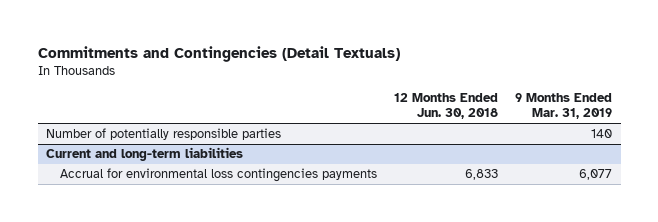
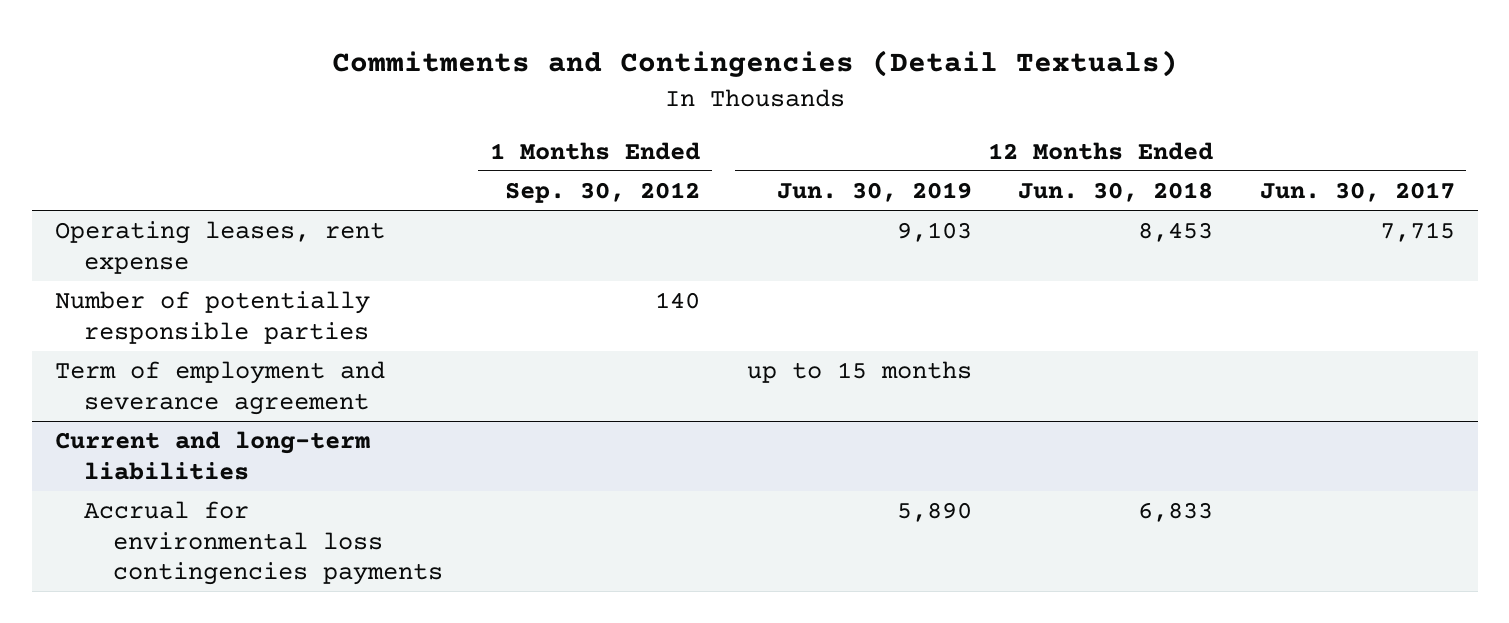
- | 12 Months Ended Jun. 30, 2018 | 9 Months Ended Mar. 31, 2019
+ | 1 Months Ended Sep. 30, 2012 | 12 Months Ended Jun. 30, 2019 | 12 Months Ended Jun. 30, 2018 | 12 Months Ended Jun. 30, 2017
+ Operating leases, rent expense | | 9,103 | 8,453 | 7,715
+ Term of employment and severance agreement | | up to 15 months | |

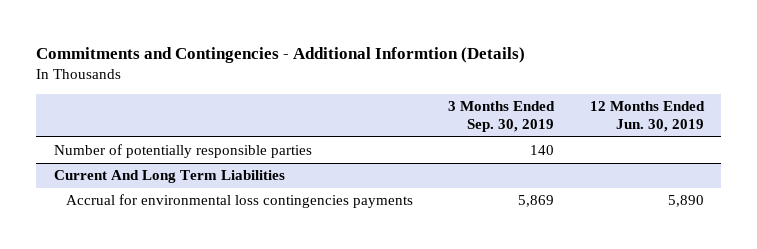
- Commitments and Contingencies (Detail Textuals)
+ Commitments and Contingencies - Additional Informtion (Details)
- | 1 Months Ended Sep. 30, 2012 | 12 Months Ended Jun. 30, 2019 | 12 Months Ended Jun. 30, 2018 | 12 Months Ended Jun. 30, 2017
+ | 3 Months Ended Sep. 30, 2019 | 12 Months Ended Jun. 30, 2019
- Operating leases, rent expense | | 9,103 | 8,453 | 7,715
- Term of employment and severance agreement | | up to 15 months | |
- Current and long-term liabilities
+ Current And Long Term Liabilities

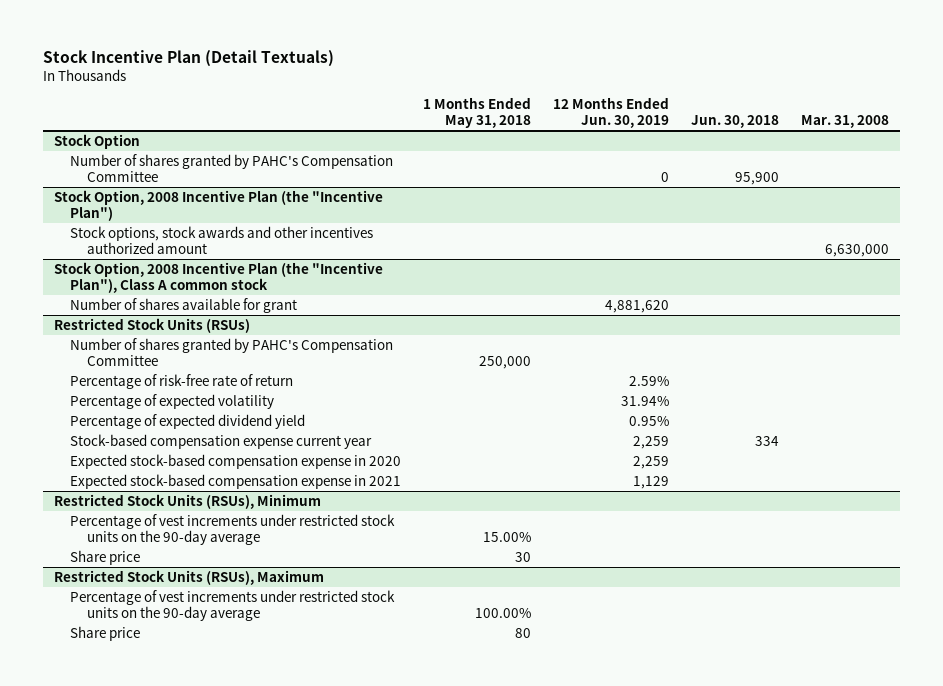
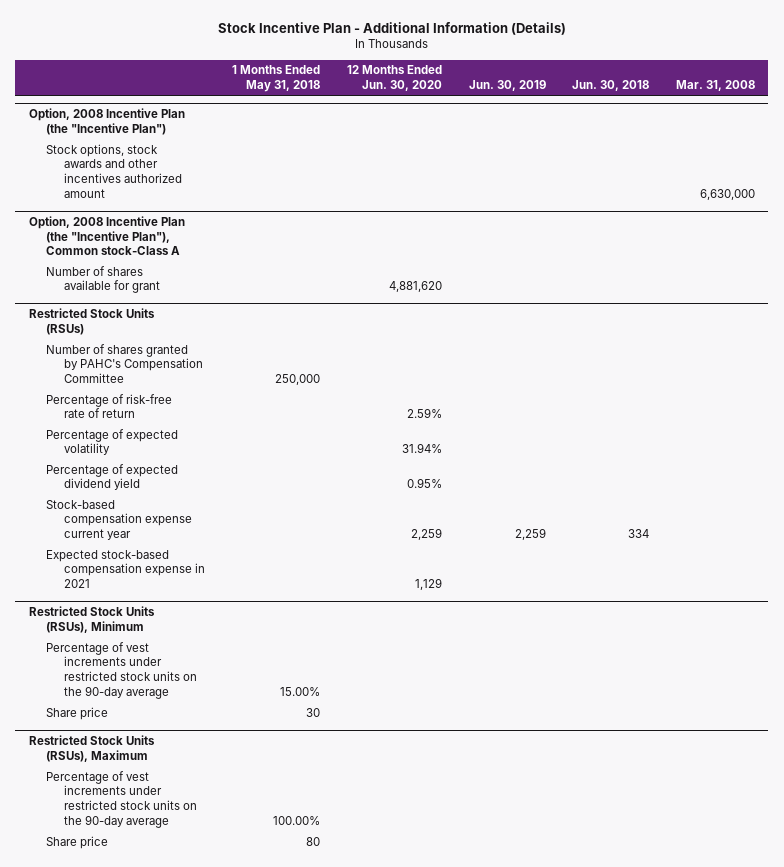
- Stock Incentive Plan (Detail Textuals)
+ Stock Incentive Plan - Additional Information (Details)
- | 1 Months Ended May 31, 2018 | 12 Months Ended Jun. 30, 2019 | Jun. 30, 2018 | Mar. 31, 2008
+ | 1 Months Ended May 31, 2018 | 12 Months Ended Jun. 30, 2020 | Jun. 30, 2019 | Jun. 30, 2018 | Mar. 31, 2008
- Stock Option
- Number of shares granted by PAHC's Compensation Committee | | 0 | 95,900 |
- Stock Option, 2008 Incentive Plan (the "Incentive Plan")
+ Option, 2008 Incentive Plan (the "Incentive Plan")
- Stock Option, 2008 Incentive Plan (the "Incentive Plan"), Class A common stock
+ Option, 2008 Incentive Plan (the "Incentive Plan"), Common stock-Class A
@ Restricted Stock Units (RSUs)
- Expected stock-based compensation expense in 2020 | | 2,259 | |

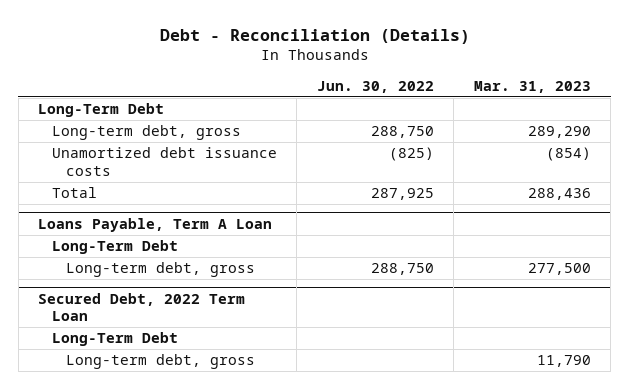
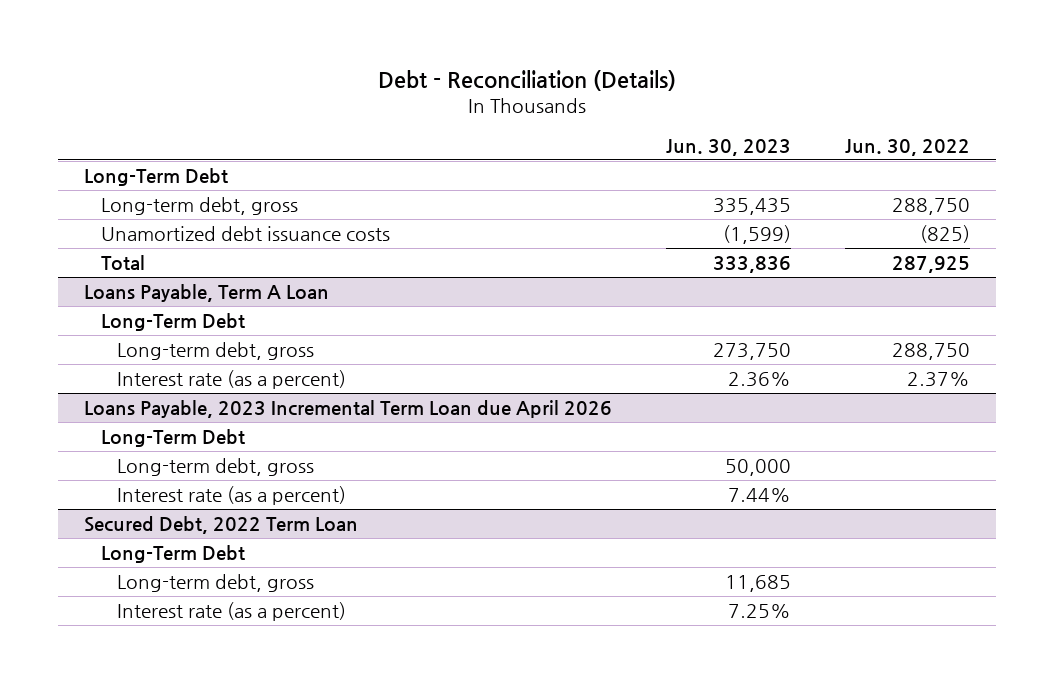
- | Jun. 30, 2022 | Mar. 31, 2023
+ | Jun. 30, 2023 | Jun. 30, 2022
@ Loans Payable, Term A Loan
+ Interest rate (as a percent) | 2.36% | 2.37%
+ Loans Payable, 2023 Incremental Term Loan due April 2026
+ Long-Term Debt
+ Long-term debt, gross | 50,000 |
+ Interest rate (as a percent) | 7.44% |
@ Secured Debt, 2022 Term Loan
+ Interest rate (as a percent) | 7.25% |

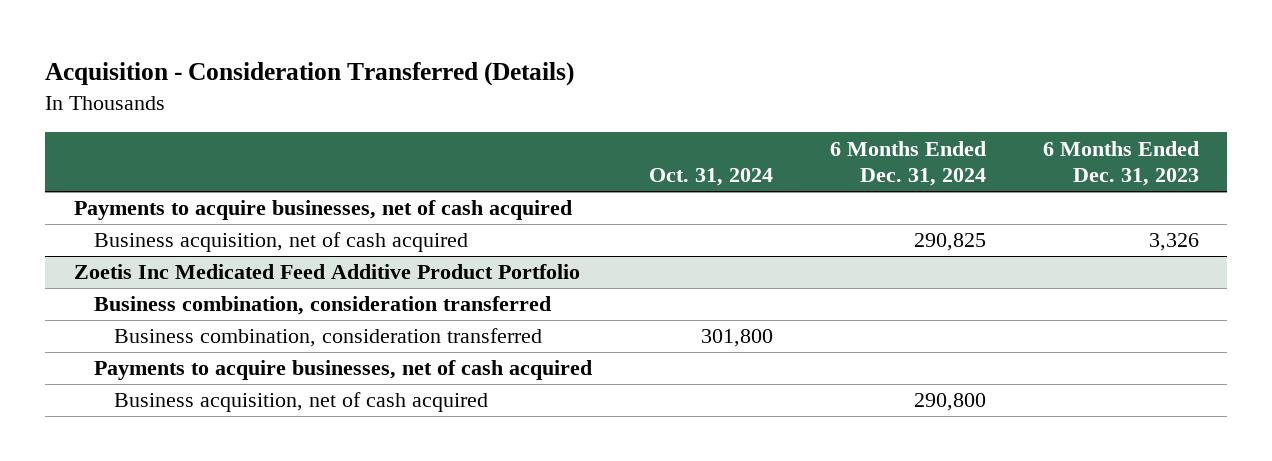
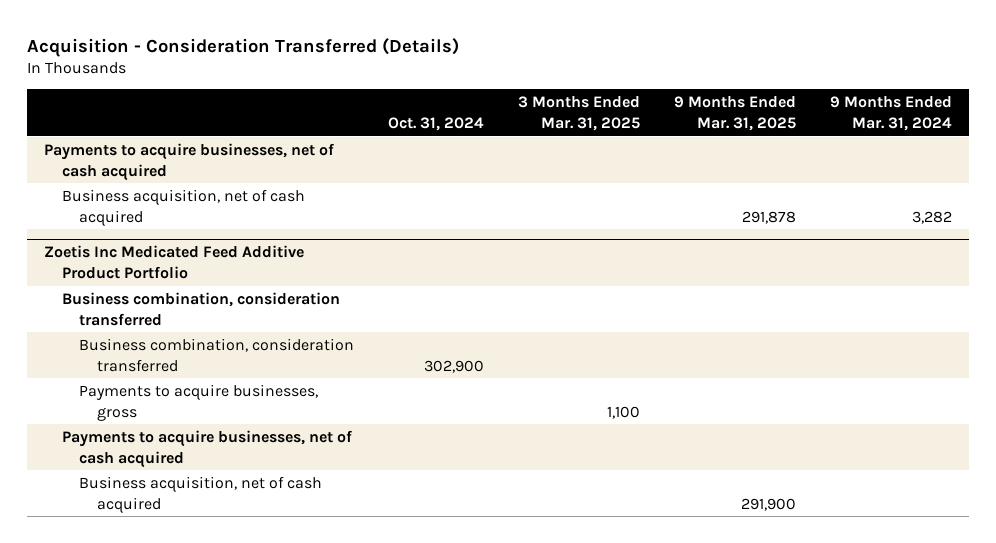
- | Oct. 31, 2024 | 6 Months Ended Dec. 31, 2024 | 6 Months Ended Dec. 31, 2023
+ | Oct. 31, 2024 | 3 Months Ended Mar. 31, 2025 | 9 Months Ended Mar. 31, 2025 | 9 Months Ended Mar. 31, 2024
@ Zoetis Inc Medicated Feed Additive Product Portfolio
- Business combination, consideration transferred | 301,800 | |
+ Business combination, consideration transferred | 302,900 | | |
+ Payments to acquire businesses, gross | | 1,100 | |

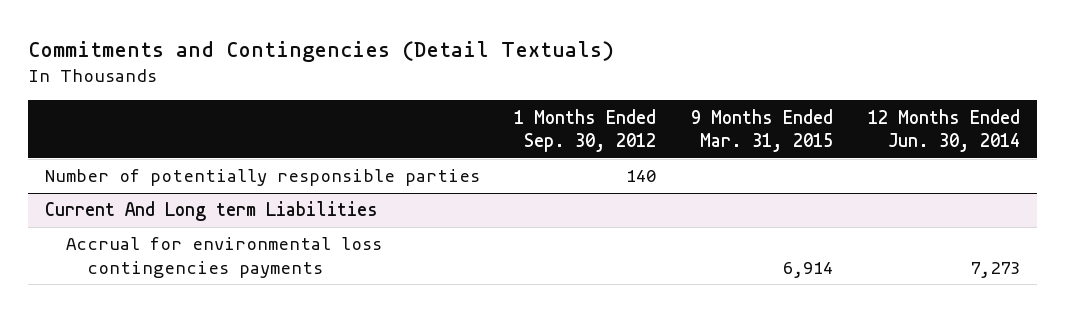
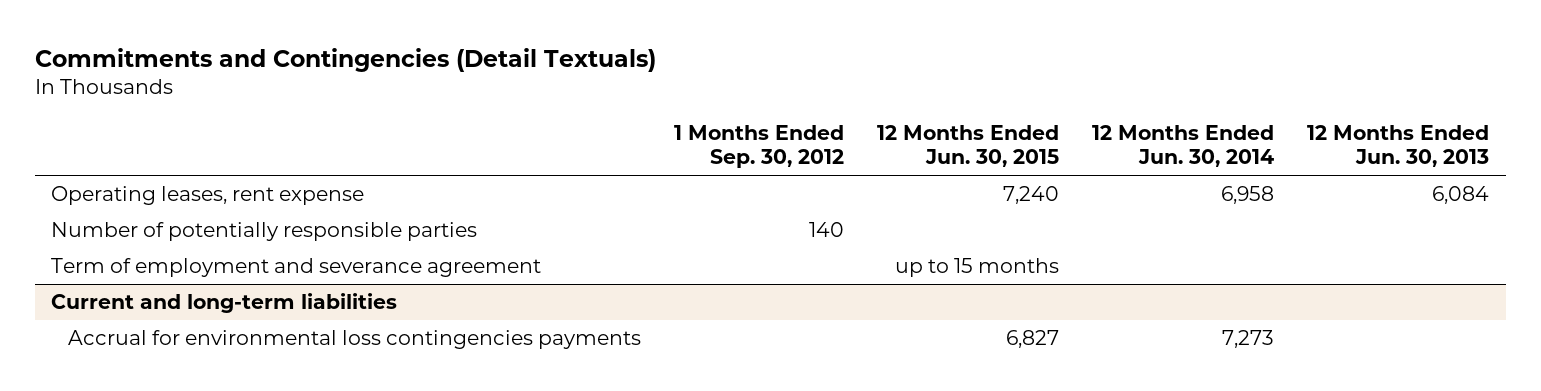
- | 1 Months Ended Sep. 30, 2012 | 9 Months Ended Mar. 31, 2015 | 12 Months Ended Jun. 30, 2014
+ | 1 Months Ended Sep. 30, 2012 | 12 Months Ended Jun. 30, 2015 | 12 Months Ended Jun. 30, 2014 | 12 Months Ended Jun. 30, 2013
+ Operating leases, rent expense | | 7,240 | 6,958 | 6,084
- Current And Long term Liabilities
+ Term of employment and severance agreement | | up to 15 months | |
+ Current and long-term liabilities

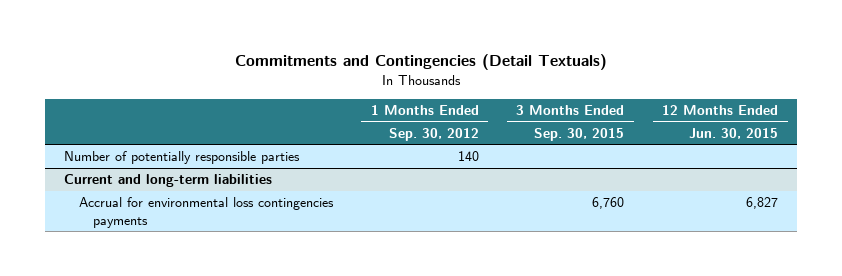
- | 1 Months Ended Sep. 30, 2012 | 12 Months Ended Jun. 30, 2015 | 12 Months Ended Jun. 30, 2014 | 12 Months Ended Jun. 30, 2013
+ | 1 Months Ended Sep. 30, 2012 | 3 Months Ended Sep. 30, 2015 | 12 Months Ended Jun. 30, 2015
- Operating leases, rent expense | | 7,240 | 6,958 | 6,084
- Term of employment and severance agreement | | up to 15 months | |

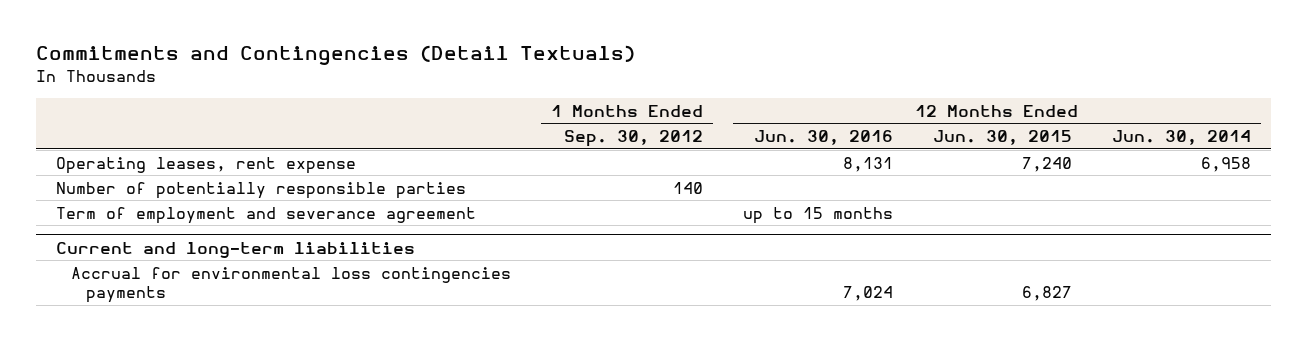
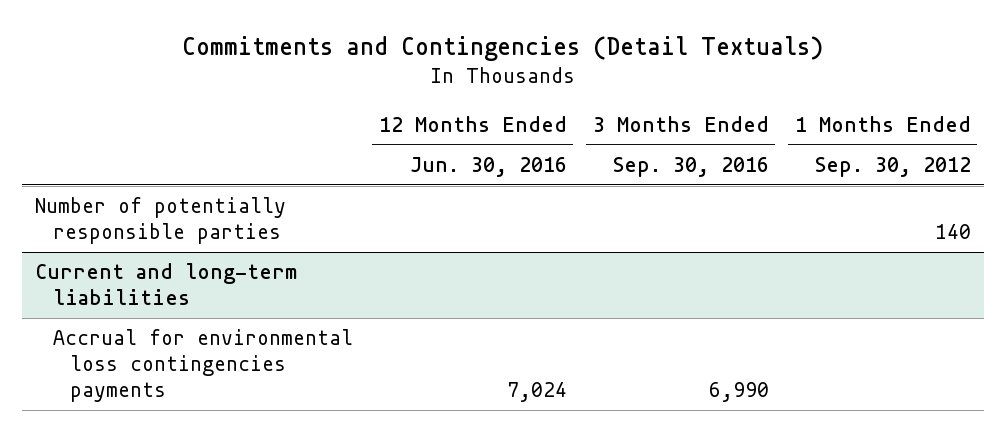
- | 1 Months Ended Sep. 30, 2012 | 12 Months Ended Jun. 30, 2016 | 12 Months Ended Jun. 30, 2015 | 12 Months Ended Jun. 30, 2014
+ | 12 Months Ended Jun. 30, 2016 | 3 Months Ended Sep. 30, 2016 | 1 Months Ended Sep. 30, 2012
- Operating leases, rent expense | | 8,131 | 7,240 | 6,958
- Term of employment and severance agreement | | up to 15 months | |

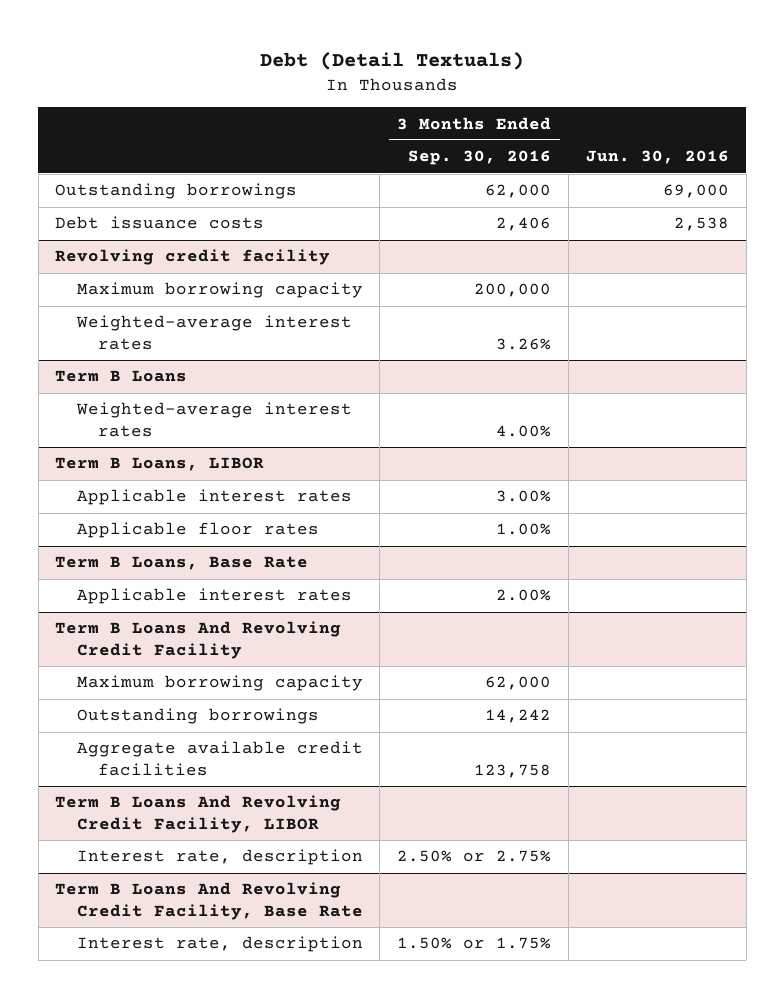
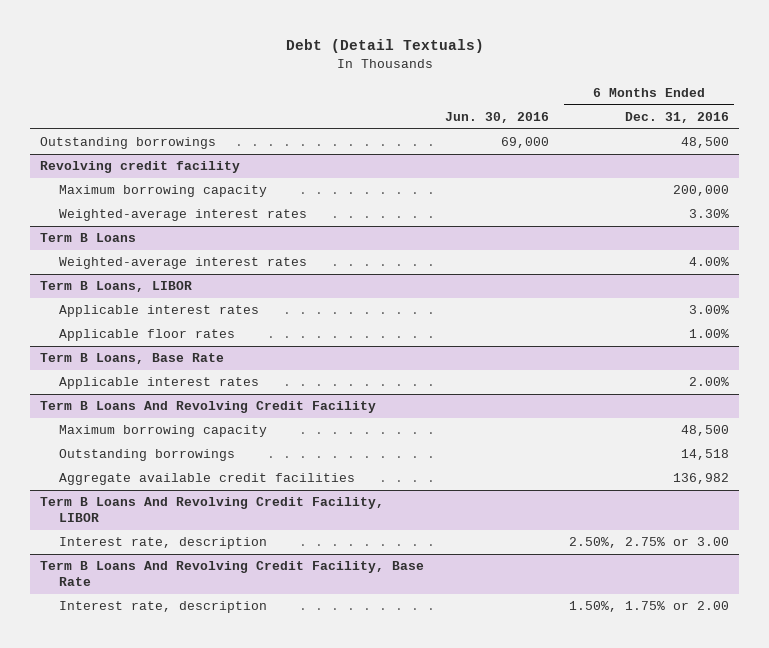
- | 3 Months Ended Sep. 30, 2016 | Jun. 30, 2016
+ | Jun. 30, 2016 | 6 Months Ended Dec. 31, 2016
- Debt issuance costs | 2,406 | 2,538

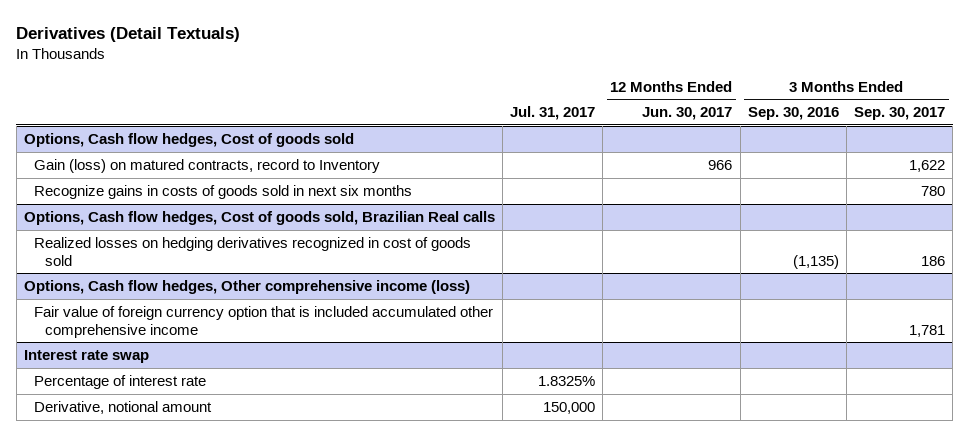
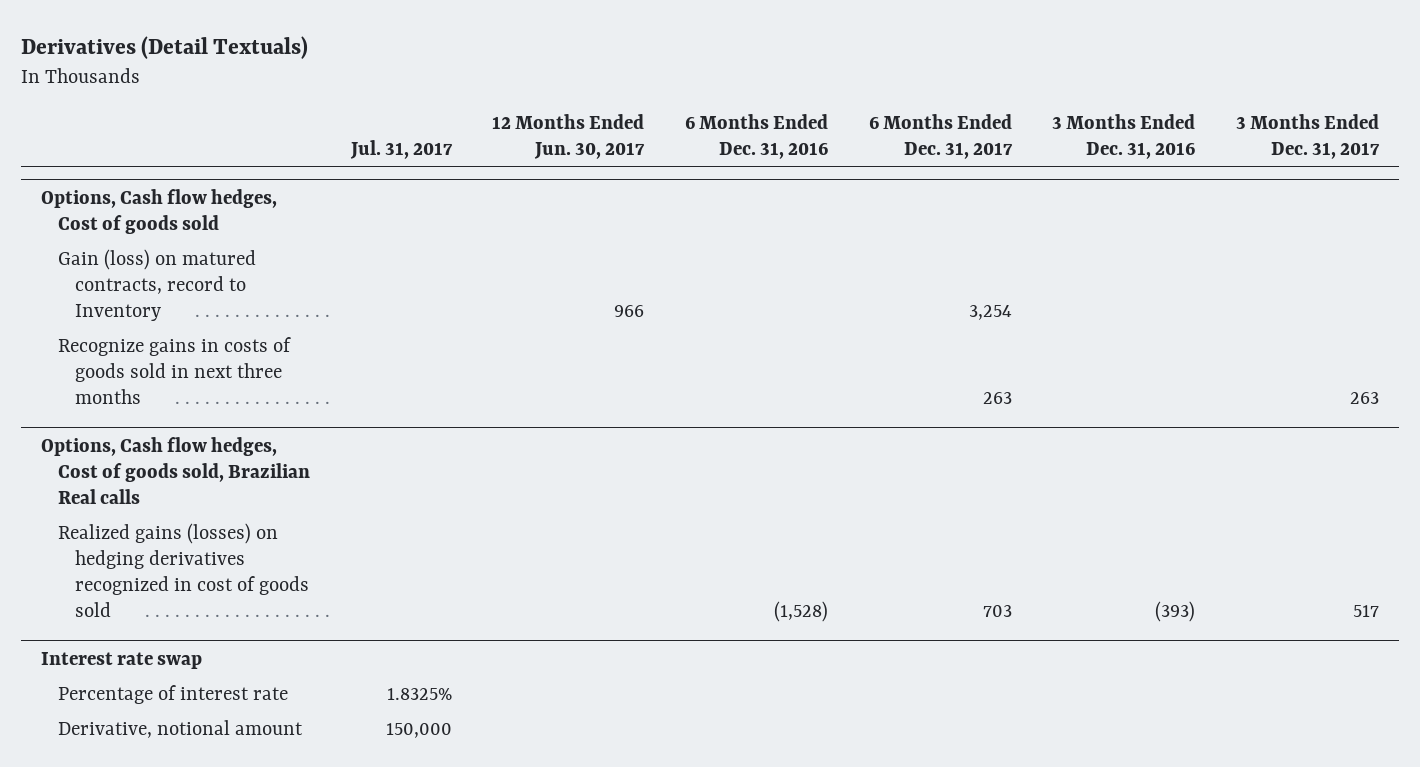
- | Jul. 31, 2017 | 12 Months Ended Jun. 30, 2017 | 3 Months Ended Sep. 30, 2016 | 3 Months Ended Sep. 30, 2017
+ | Jul. 31, 2017 | 12 Months Ended Jun. 30, 2017 | 6 Months Ended Dec. 31, 2016 | 6 Months Ended Dec. 31, 2017 | 3 Months Ended Dec. 31, 2016 | 3 Months Ended Dec. 31, 2017
@ Options, Cash flow hedges, Cost of goods sold
- Recognize gains in costs of goods sold in next six months | | | | 780
+ Recognize gains in costs of goods sold in next three months | | | | 263 | | 263
@ Options, Cash flow hedges, Cost of goods sold, Brazilian Real calls
- Realized losses on hedging derivatives recognized in cost of goods sold | | | (1,135) | 186
- Options, Cash flow hedges, Other comprehensive income (loss)
- Fair value of foreign currency option that is included accumulated other comprehensive income | | | | 1,781
@ Options, Cash flow hedges, Cost of goods sold, Brazilian Real calls
+ Realized gains (losses) on hedging derivatives recognized in cost of goods sold | | | (1,528) | 703 | (393) | 517

